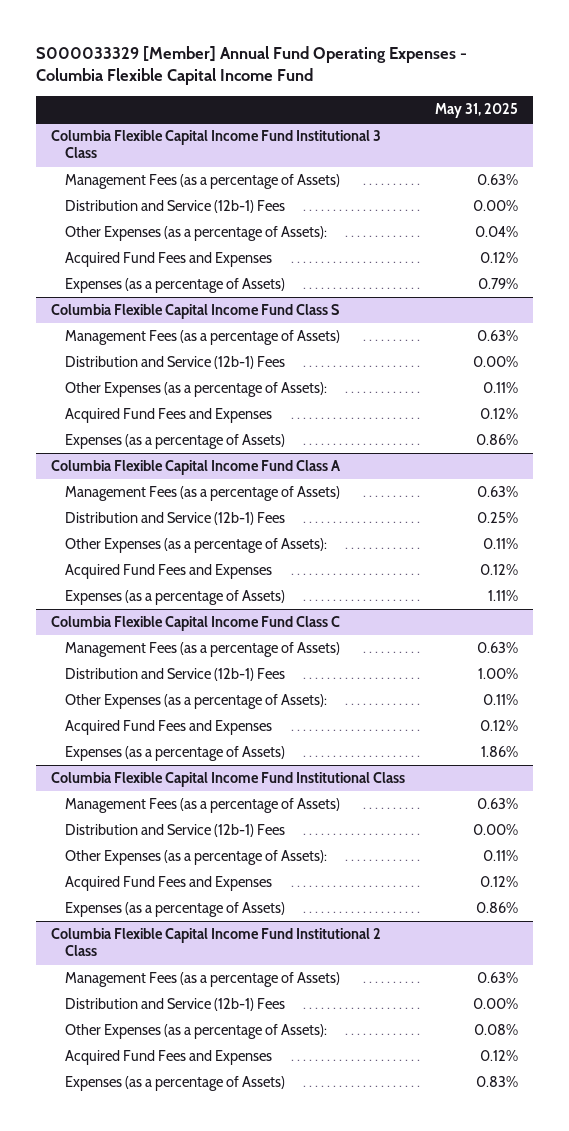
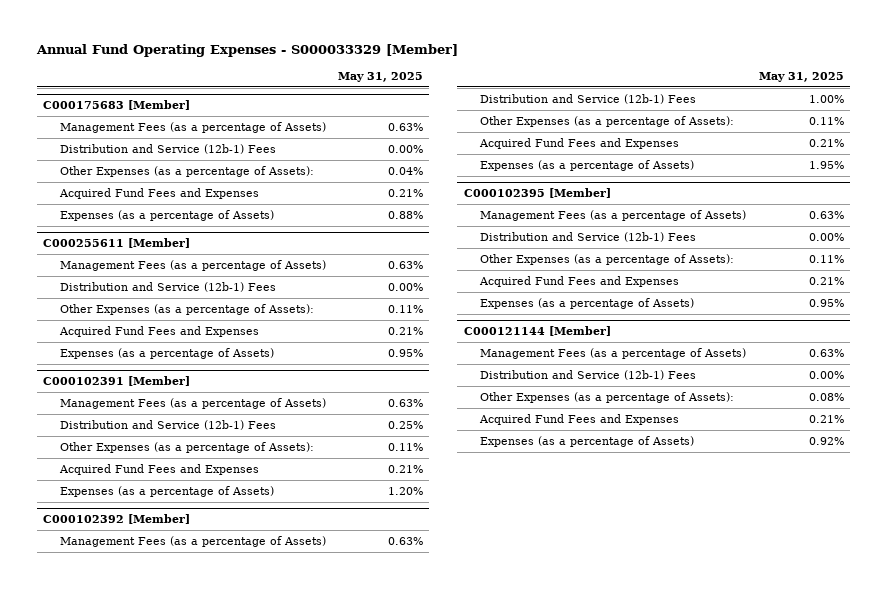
- S000033329 [Member] Annual Fund Operating Expenses - Columbia Flexible Capital Income Fund
+ Annual Fund Operating Expenses - S000033329 [Member]
- Columbia Flexible Capital Income Fund Institutional 3 Class
+ C000175683 [Member]
- Acquired Fund Fees and Expenses | 0.12%
- Expenses (as a percentage of Assets) | 0.79%
- Columbia Flexible Capital Income Fund Class S
+ Acquired Fund Fees and Expenses | 0.21%
+ Expenses (as a percentage of Assets) | 0.88%
+ C000255611 [Member]
- Acquired Fund Fees and Expenses | 0.12%
- Expenses (as a percentage of Assets) | 0.86%
- Columbia Flexible Capital Income Fund Class A
+ Acquired Fund Fees and Expenses | 0.21%
+ Expenses (as a percentage of Assets) | 0.95%
+ C000102391 [Member]
- Acquired Fund Fees and Expenses | 0.12%
- Expenses (as a percentage of Assets) | 1.11%
- Columbia Flexible Capital Income Fund Class C
+ Acquired Fund Fees and Expenses | 0.21%
+ Expenses (as a percentage of Assets) | 1.20%
+ C000102392 [Member]
- Acquired Fund Fees and Expenses | 0.12%
- Expenses (as a percentage of Assets) | 1.86%
- Columbia Flexible Capital Income Fund Institutional Class
+ Acquired Fund Fees and Expenses | 0.21%
+ Expenses (as a percentage of Assets) | 1.95%
+ C000102395 [Member]
- Acquired Fund Fees and Expenses | 0.12%
- Expenses (as a percentage of Assets) | 0.86%
- Columbia Flexible Capital Income Fund Institutional 2 Class
+ Acquired Fund Fees and Expenses | 0.21%
+ Expenses (as a percentage of Assets) | 0.95%
+ C000121144 [Member]
- Acquired Fund Fees and Expenses | 0.12%
- Expenses (as a percentage of Assets) | 0.83%
+ Acquired Fund Fees and Expenses | 0.21%
+ Expenses (as a percentage of Assets) | 0.92%

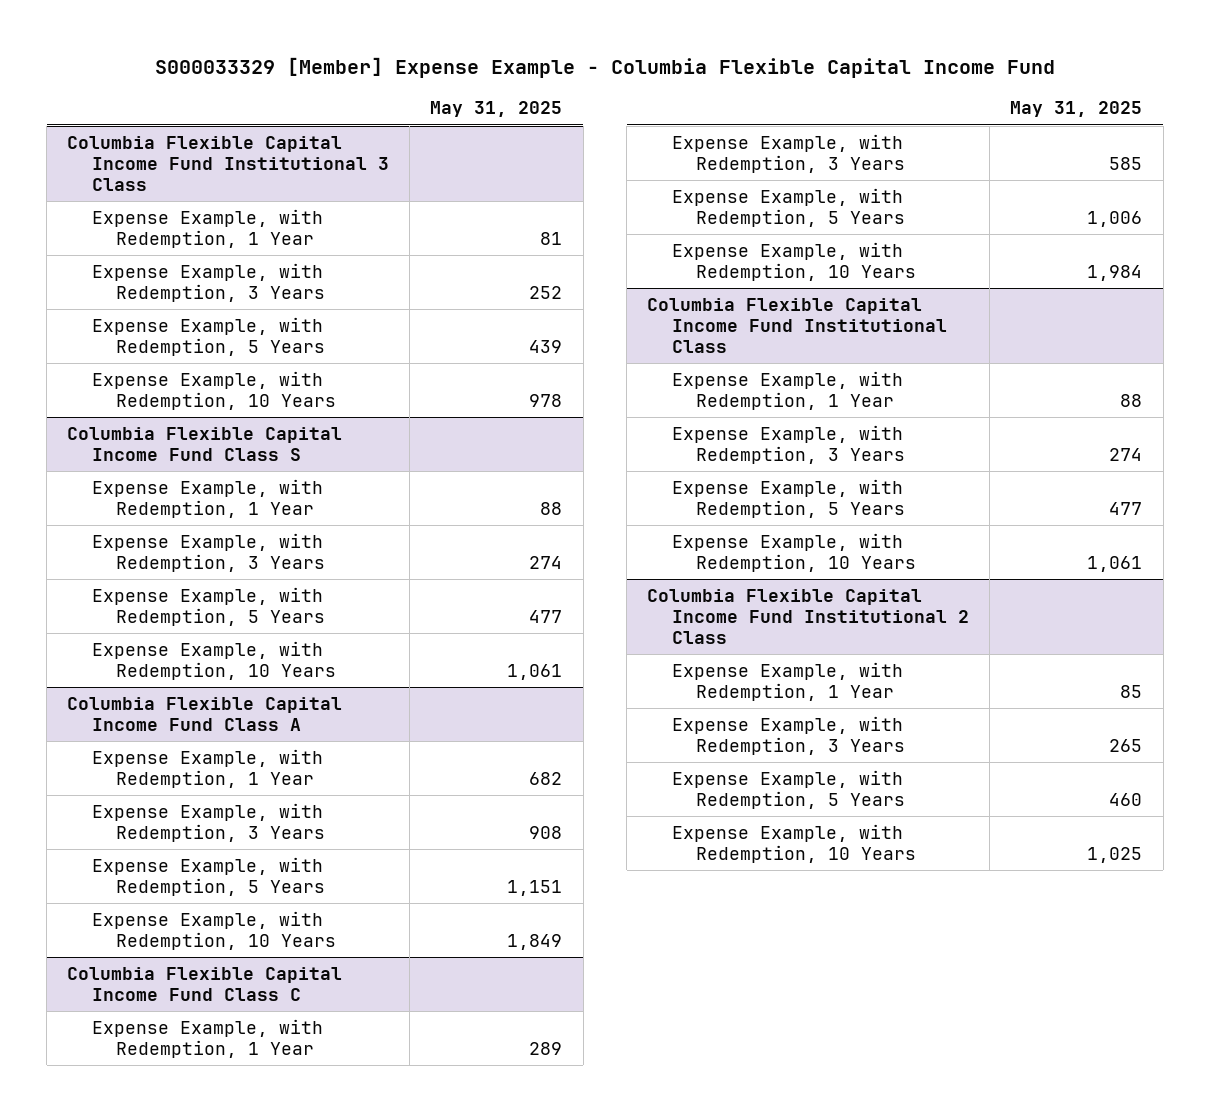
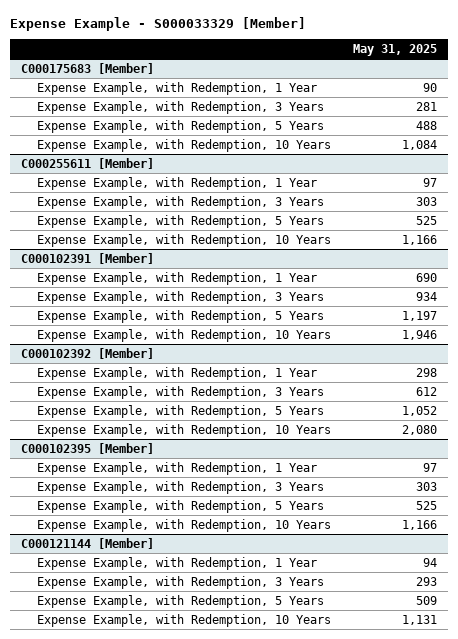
- S000033329 [Member] Expense Example - Columbia Flexible Capital Income Fund
+ Expense Example - S000033329 [Member]
- Columbia Flexible Capital Income Fund Institutional 3 Class
- Expense Example, with Redemption, 1 Year | 81
- Expense Example, with Redemption, 3 Years | 252
- Expense Example, with Redemption, 5 Years | 439
- Expense Example, with Redemption, 10 Years | 978
- Columbia Flexible Capital Income Fund Class S
- Expense Example, with Redemption, 1 Year | 88
- Expense Example, with Redemption, 3 Years | 274
- Expense Example, with Redemption, 5 Years | 477
- Expense Example, with Redemption, 10 Years | 1,061
- Columbia Flexible Capital Income Fund Class A
- Expense Example, with Redemption, 1 Year | 682
- Expense Example, with Redemption, 3 Years | 908
- Expense Example, with Redemption, 5 Years | 1,151
- Expense Example, with Redemption, 10 Years | 1,849
- Columbia Flexible Capital Income Fund Class C
- Expense Example, with Redemption, 1 Year | 289
- Expense Example, with Redemption, 3 Years | 585
- Expense Example, with Redemption, 5 Years | 1,006
- Expense Example, with Redemption, 10 Years | 1,984
- Columbia Flexible Capital Income Fund Institutional Class
- Expense Example, with Redemption, 1 Year | 88
- Expense Example, with Redemption, 3 Years | 274
- Expense Example, with Redemption, 5 Years | 477
- Expense Example, with Redemption, 10 Years | 1,061
- Columbia Flexible Capital Income Fund Institutional 2 Class
- Expense Example, with Redemption, 1 Year | 85
- Expense Example, with Redemption, 3 Years | 265
- Expense Example, with Redemption, 5 Years | 460
- Expense Example, with Redemption, 10 Years | 1,025
+ C000175683 [Member]
+ Expense Example, with Redemption, 1 Year | 90
+ Expense Example, with Redemption, 3 Years | 281
+ Expense Example, with Redemption, 5 Years | 488
+ Expense Example, with Redemption, 10 Years | 1,084
+ C000255611 [Member]
+ Expense Example, with Redemption, 1 Year | 97
+ Expense Example, with Redemption, 3 Years | 303
+ Expense Example, with Redemption, 5 Years | 525
+ Expense Example, with Redemption, 10 Years | 1,166
+ C000102391 [Member]
+ Expense Example, with Redemption, 1 Year | 690
+ Expense Example, with Redemption, 3 Years | 934
+ Expense Example, with Redemption, 5 Years | 1,197
+ Expense Example, with Redemption, 10 Years | 1,946
+ C000102392 [Member]
+ Expense Example, with Redemption, 1 Year | 298
+ Expense Example, with Redemption, 3 Years | 612
+ Expense Example, with Redemption, 5 Years | 1,052
+ Expense Example, with Redemption, 10 Years | 2,080
+ C000102395 [Member]
+ Expense Example, with Redemption, 1 Year | 97
+ Expense Example, with Redemption, 3 Years | 303
+ Expense Example, with Redemption, 5 Years | 525
+ Expense Example, with Redemption, 10 Years | 1,166
+ C000121144 [Member]
+ Expense Example, with Redemption, 1 Year | 94
+ Expense Example, with Redemption, 3 Years | 293
+ Expense Example, with Redemption, 5 Years | 509
+ Expense Example, with Redemption, 10 Years | 1,131

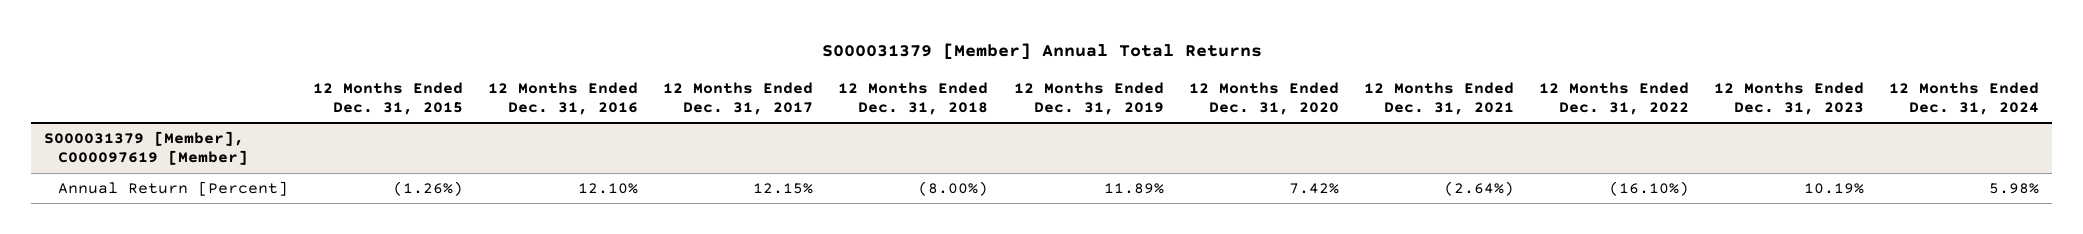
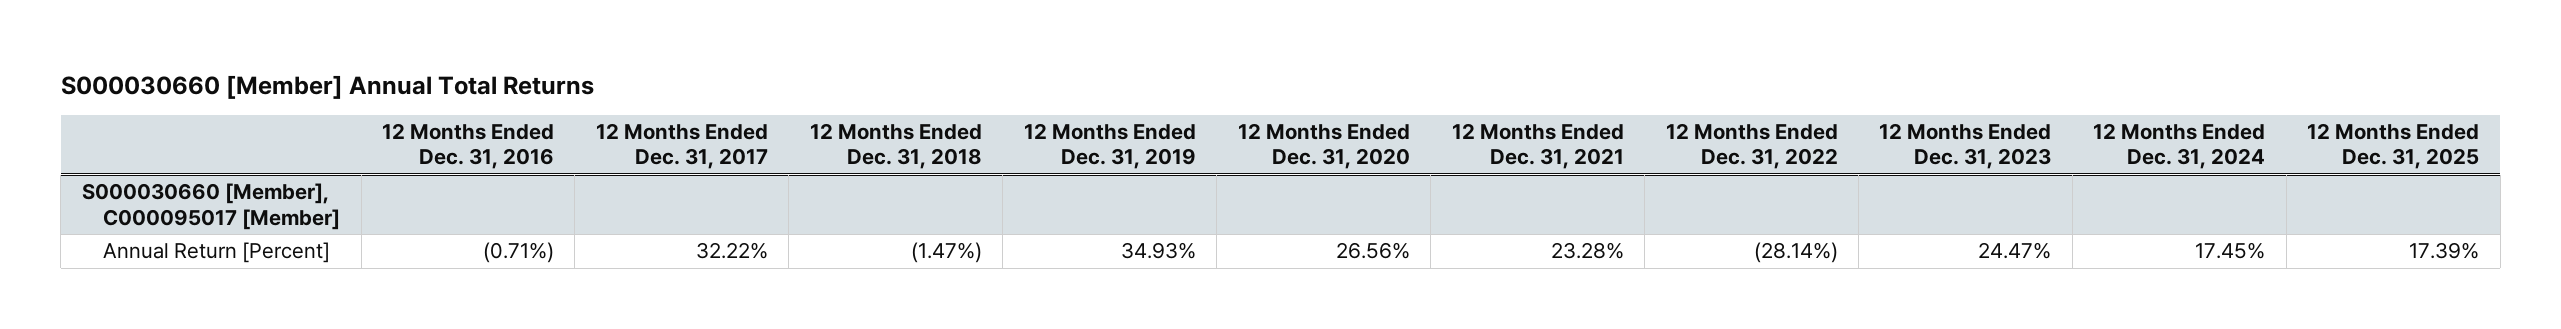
- S000031379 [Member] Annual Total Returns
+ S000030660 [Member] Annual Total Returns
- | 12 Months Ended Dec. 31, 2015 | 12 Months Ended Dec. 31, 2016 | 12 Months Ended Dec. 31, 2017 | 12 Months Ended Dec. 31, 2018 | 12 Months Ended Dec. 31, 2019 | 12 Months Ended Dec. 31, 2020 | 12 Months Ended Dec. 31, 2021 | 12 Months Ended Dec. 31, 2022 | 12 Months Ended Dec. 31, 2023 | 12 Months Ended Dec. 31, 2024
+ | 12 Months Ended Dec. 31, 2016 | 12 Months Ended Dec. 31, 2017 | 12 Months Ended Dec. 31, 2018 | 12 Months Ended Dec. 31, 2019 | 12 Months Ended Dec. 31, 2020 | 12 Months Ended Dec. 31, 2021 | 12 Months Ended Dec. 31, 2022 | 12 Months Ended Dec. 31, 2023 | 12 Months Ended Dec. 31, 2024 | 12 Months Ended Dec. 31, 2025
- S000031379 [Member], C000097619 [Member]
- Annual Return [Percent] | (1.26%) | 12.10% | 12.15% | (8.00%) | 11.89% | 7.42% | (2.64%) | (16.10%) | 10.19% | 5.98%
+ S000030660 [Member], C000095017 [Member]
+ Annual Return [Percent] | (0.71%) | 32.22% | (1.47%) | 34.93% | 26.56% | 23.28% | (28.14%) | 24.47% | 17.45% | 17.39%

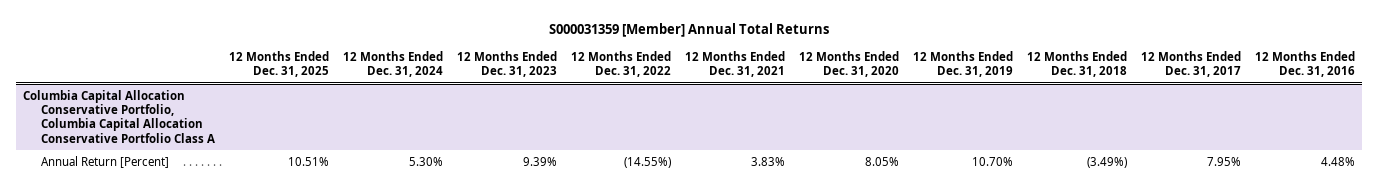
- S000030660 [Member] Annual Total Returns
+ S000031359 [Member] Annual Total Returns
- | 12 Months Ended Dec. 31, 2016 | 12 Months Ended Dec. 31, 2017 | 12 Months Ended Dec. 31, 2018 | 12 Months Ended Dec. 31, 2019 | 12 Months Ended Dec. 31, 2020 | 12 Months Ended Dec. 31, 2021 | 12 Months Ended Dec. 31, 2022 | 12 Months Ended Dec. 31, 2023 | 12 Months Ended Dec. 31, 2024 | 12 Months Ended Dec. 31, 2025
+ | 12 Months Ended Dec. 31, 2025 | 12 Months Ended Dec. 31, 2024 | 12 Months Ended Dec. 31, 2023 | 12 Months Ended Dec. 31, 2022 | 12 Months Ended Dec. 31, 2021 | 12 Months Ended Dec. 31, 2020 | 12 Months Ended Dec. 31, 2019 | 12 Months Ended Dec. 31, 2018 | 12 Months Ended Dec. 31, 2017 | 12 Months Ended Dec. 31, 2016
- S000030660 [Member], C000095017 [Member]
- Annual Return [Percent] | (0.71%) | 32.22% | (1.47%) | 34.93% | 26.56% | 23.28% | (28.14%) | 24.47% | 17.45% | 17.39%
+ Columbia Capital Allocation Conservative Portfolio, Columbia Capital Allocation Conservative Portfolio Class A
+ Annual Return [Percent] | 10.51% | 5.30% | 9.39% | (14.55%) | 3.83% | 8.05% | 10.70% | (3.49%) | 7.95% | 4.48%

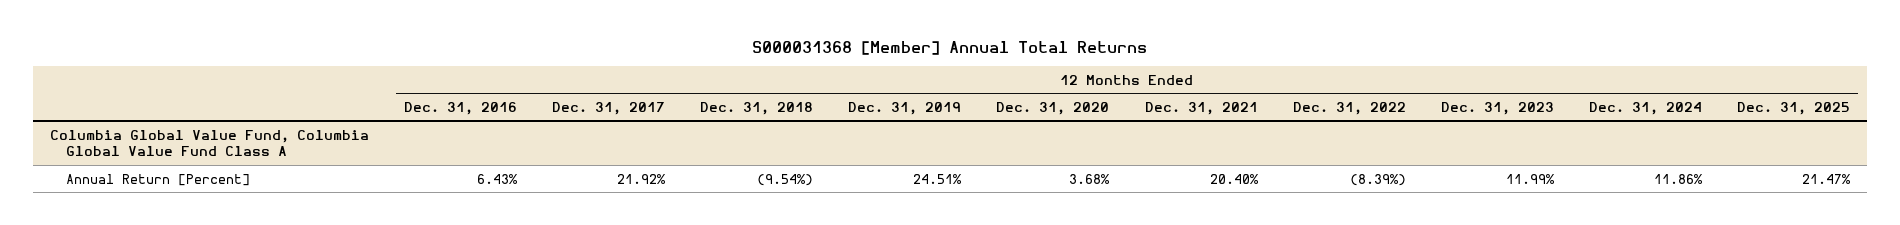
- S000031359 [Member] Annual Total Returns
+ S000031368 [Member] Annual Total Returns
- | 12 Months Ended Dec. 31, 2025 | 12 Months Ended Dec. 31, 2024 | 12 Months Ended Dec. 31, 2023 | 12 Months Ended Dec. 31, 2022 | 12 Months Ended Dec. 31, 2021 | 12 Months Ended Dec. 31, 2020 | 12 Months Ended Dec. 31, 2019 | 12 Months Ended Dec. 31, 2018 | 12 Months Ended Dec. 31, 2017 | 12 Months Ended Dec. 31, 2016
+ | 12 Months Ended Dec. 31, 2016 | 12 Months Ended Dec. 31, 2017 | 12 Months Ended Dec. 31, 2018 | 12 Months Ended Dec. 31, 2019 | 12 Months Ended Dec. 31, 2020 | 12 Months Ended Dec. 31, 2021 | 12 Months Ended Dec. 31, 2022 | 12 Months Ended Dec. 31, 2023 | 12 Months Ended Dec. 31, 2024 | 12 Months Ended Dec. 31, 2025
- Columbia Capital Allocation Conservative Portfolio, Columbia Capital Allocation Conservative Portfolio Class A
- Annual Return [Percent] | 10.51% | 5.30% | 9.39% | (14.55%) | 3.83% | 8.05% | 10.70% | (3.49%) | 7.95% | 4.48%
+ Columbia Global Value Fund, Columbia Global Value Fund Class A
+ Annual Return [Percent] | 6.43% | 21.92% | (9.54%) | 24.51% | 3.68% | 20.40% | (8.39%) | 11.99% | 11.86% | 21.47%

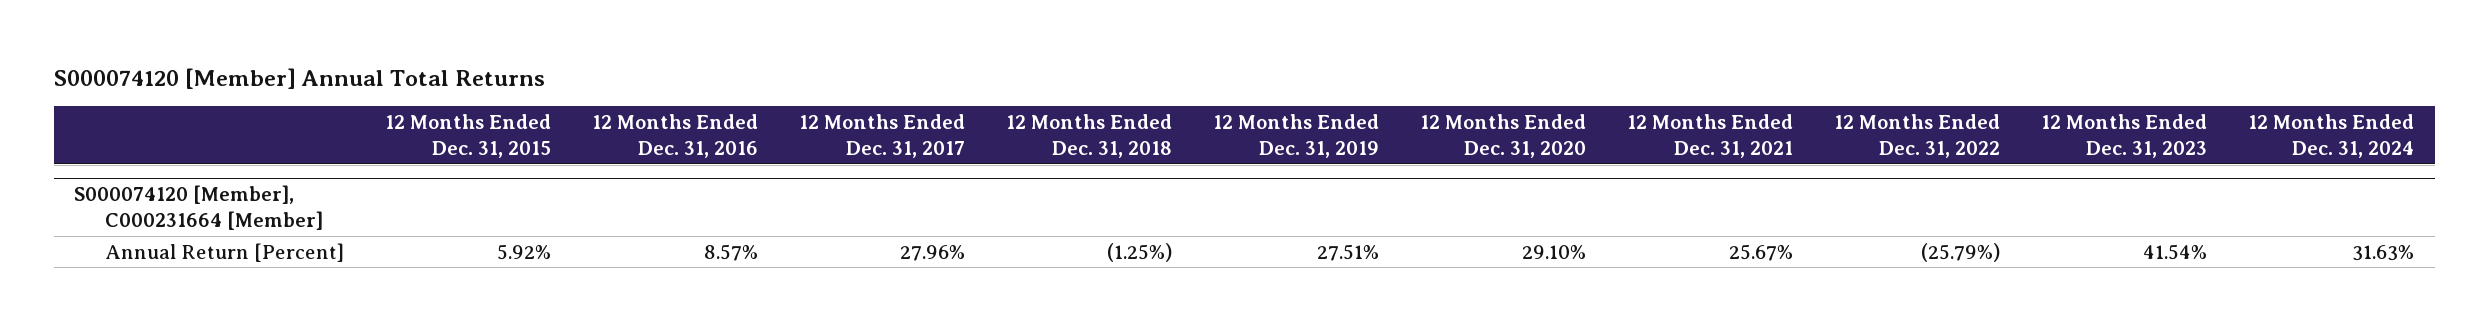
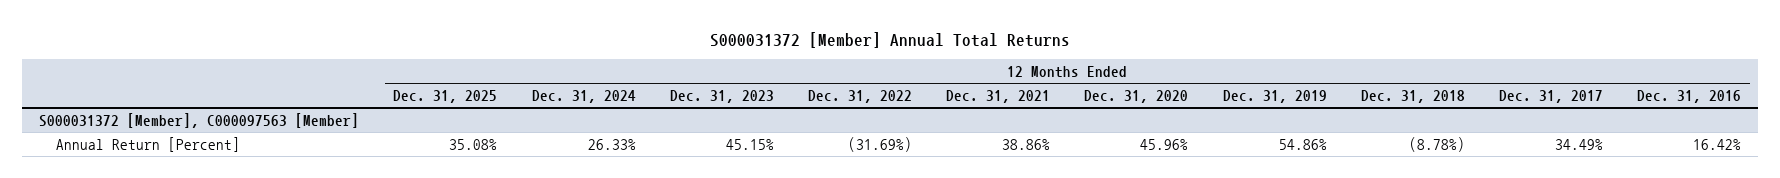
- S000074120 [Member] Annual Total Returns
+ S000031372 [Member] Annual Total Returns
- | 12 Months Ended Dec. 31, 2015 | 12 Months Ended Dec. 31, 2016 | 12 Months Ended Dec. 31, 2017 | 12 Months Ended Dec. 31, 2018 | 12 Months Ended Dec. 31, 2019 | 12 Months Ended Dec. 31, 2020 | 12 Months Ended Dec. 31, 2021 | 12 Months Ended Dec. 31, 2022 | 12 Months Ended Dec. 31, 2023 | 12 Months Ended Dec. 31, 2024
+ | 12 Months Ended Dec. 31, 2025 | 12 Months Ended Dec. 31, 2024 | 12 Months Ended Dec. 31, 2023 | 12 Months Ended Dec. 31, 2022 | 12 Months Ended Dec. 31, 2021 | 12 Months Ended Dec. 31, 2020 | 12 Months Ended Dec. 31, 2019 | 12 Months Ended Dec. 31, 2018 | 12 Months Ended Dec. 31, 2017 | 12 Months Ended Dec. 31, 2016
- S000074120 [Member], C000231664 [Member]
- Annual Return [Percent] | 5.92% | 8.57% | 27.96% | (1.25%) | 27.51% | 29.10% | 25.67% | (25.79%) | 41.54% | 31.63%
+ S000031372 [Member], C000097563 [Member]
+ Annual Return [Percent] | 35.08% | 26.33% | 45.15% | (31.69%) | 38.86% | 45.96% | 54.86% | (8.78%) | 34.49% | 16.42%

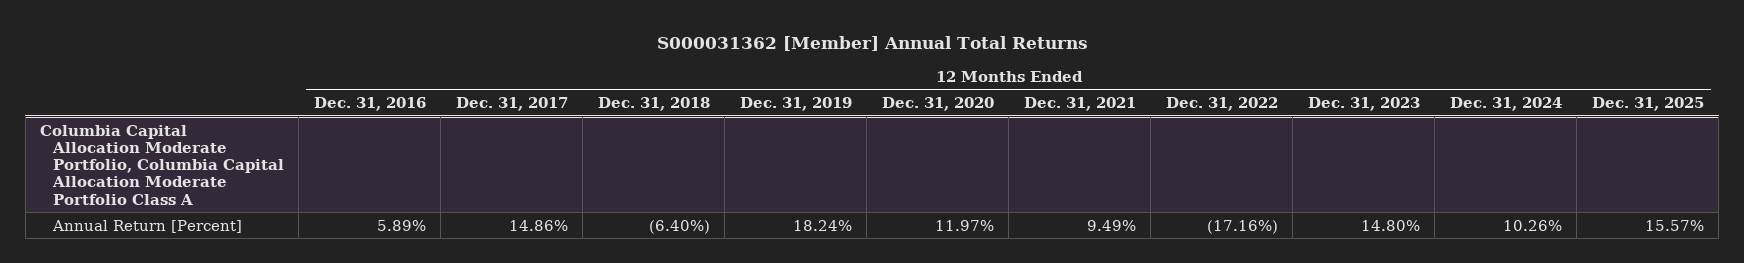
- S000031372 [Member] Annual Total Returns
+ S000031362 [Member] Annual Total Returns
- | 12 Months Ended Dec. 31, 2025 | 12 Months Ended Dec. 31, 2024 | 12 Months Ended Dec. 31, 2023 | 12 Months Ended Dec. 31, 2022 | 12 Months Ended Dec. 31, 2021 | 12 Months Ended Dec. 31, 2020 | 12 Months Ended Dec. 31, 2019 | 12 Months Ended Dec. 31, 2018 | 12 Months Ended Dec. 31, 2017 | 12 Months Ended Dec. 31, 2016
+ | 12 Months Ended Dec. 31, 2016 | 12 Months Ended Dec. 31, 2017 | 12 Months Ended Dec. 31, 2018 | 12 Months Ended Dec. 31, 2019 | 12 Months Ended Dec. 31, 2020 | 12 Months Ended Dec. 31, 2021 | 12 Months Ended Dec. 31, 2022 | 12 Months Ended Dec. 31, 2023 | 12 Months Ended Dec. 31, 2024 | 12 Months Ended Dec. 31, 2025
- S000031372 [Member], C000097563 [Member]
- Annual Return [Percent] | 35.08% | 26.33% | 45.15% | (31.69%) | 38.86% | 45.96% | 54.86% | (8.78%) | 34.49% | 16.42%
+ Columbia Capital Allocation Moderate Portfolio, Columbia Capital Allocation Moderate Portfolio Class A
+ Annual Return [Percent] | 5.89% | 14.86% | (6.40%) | 18.24% | 11.97% | 9.49% | (17.16%) | 14.80% | 10.26% | 15.57%

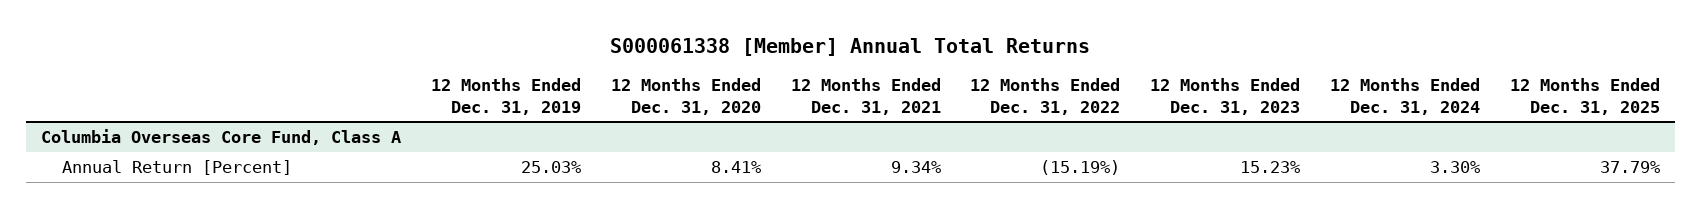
- S000031362 [Member] Annual Total Returns
+ S000061338 [Member] Annual Total Returns
- | 12 Months Ended Dec. 31, 2016 | 12 Months Ended Dec. 31, 2017 | 12 Months Ended Dec. 31, 2018 | 12 Months Ended Dec. 31, 2019 | 12 Months Ended Dec. 31, 2020 | 12 Months Ended Dec. 31, 2021 | 12 Months Ended Dec. 31, 2022 | 12 Months Ended Dec. 31, 2023 | 12 Months Ended Dec. 31, 2024 | 12 Months Ended Dec. 31, 2025
+ | 12 Months Ended Dec. 31, 2019 | 12 Months Ended Dec. 31, 2020 | 12 Months Ended Dec. 31, 2021 | 12 Months Ended Dec. 31, 2022 | 12 Months Ended Dec. 31, 2023 | 12 Months Ended Dec. 31, 2024 | 12 Months Ended Dec. 31, 2025
- Columbia Capital Allocation Moderate Portfolio, Columbia Capital Allocation Moderate Portfolio Class A
- Annual Return [Percent] | 5.89% | 14.86% | (6.40%) | 18.24% | 11.97% | 9.49% | (17.16%) | 14.80% | 10.26% | 15.57%
+ Columbia Overseas Core Fund, Class A
+ Annual Return [Percent] | 25.03% | 8.41% | 9.34% | (15.19%) | 15.23% | 3.30% | 37.79%

